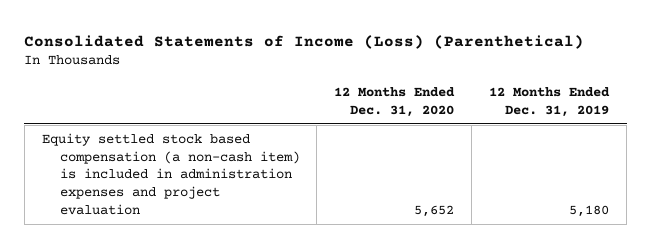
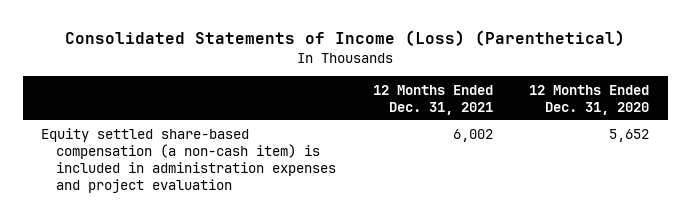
- | 12 Months Ended Dec. 31, 2020 | 12 Months Ended Dec. 31, 2019
+ | 12 Months Ended Dec. 31, 2021 | 12 Months Ended Dec. 31, 2020
- Equity settled stock based compensation (a non-cash item) is included in administration expenses and project evaluation | 5,652 | 5,180
+ Equity settled share-based compensation (a non-cash item) is included in administration expenses and project evaluation | 6,002 | 5,652

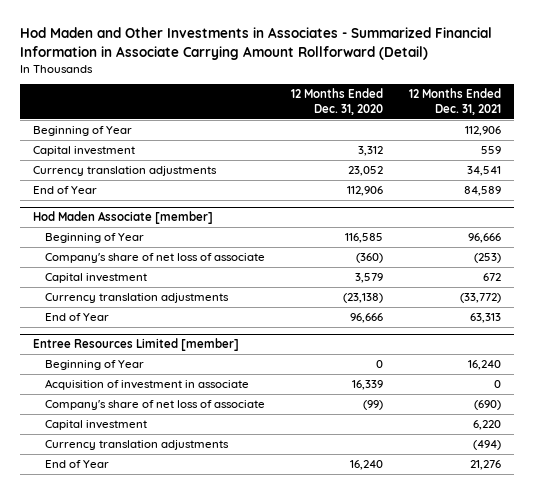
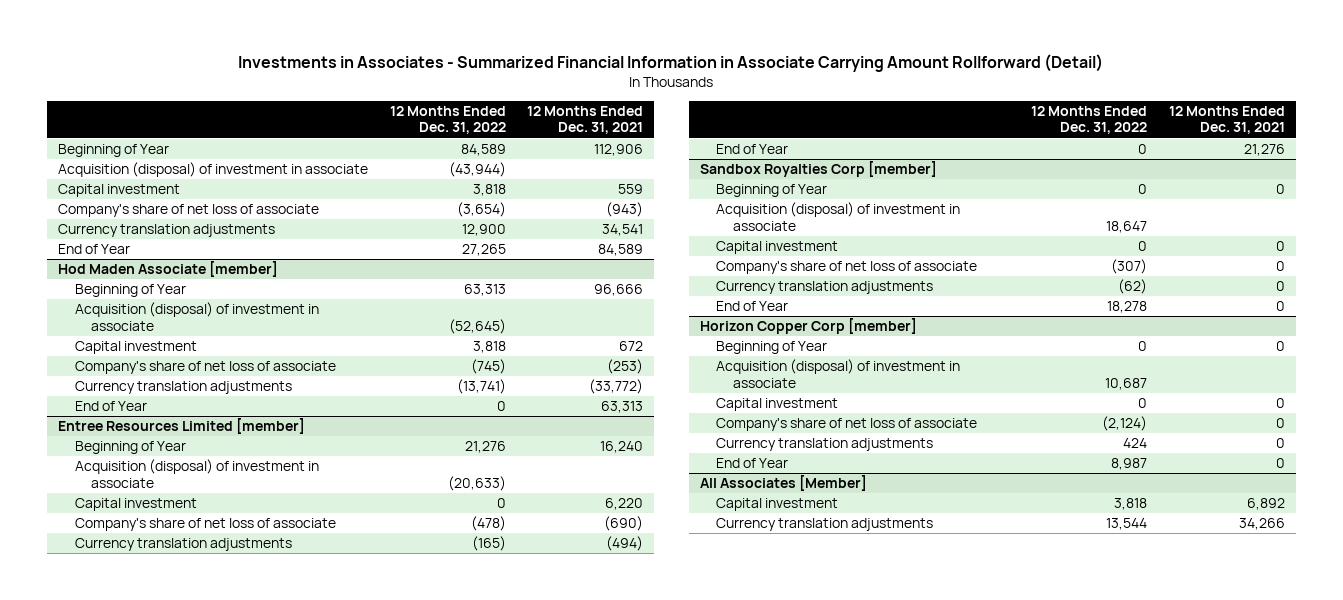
- Hod Maden and Other Investments in Associates - Summarized Financial Information in Associate Carrying Amount Rollforward (Detail)
+ Investments in Associates - Summarized Financial Information in Associate Carrying Amount Rollforward (Detail)
- | 12 Months Ended Dec. 31, 2020 | 12 Months Ended Dec. 31, 2021
+ | 12 Months Ended Dec. 31, 2022 | 12 Months Ended Dec. 31, 2021
+ Acquisition (disposal) of investment in associate | (43,944) |
+ Company's share of net loss of associate | (3,654) | (943)
@ Hod Maden Associate [member]
+ Acquisition (disposal) of investment in associate | (52,645) |
moved down: Company's share of net loss of associate | (745) | (253)
@ Entree Resources Limited [member]
- Acquisition of investment in associate | 16,339 | 0
+ Acquisition (disposal) of investment in associate | (20,633) |
moved down: Company's share of net loss of associate | (478) | (690)
+ Sandbox Royalties Corp [member]
+ Beginning of Year | 0 | 0
+ Acquisition (disposal) of investment in associate | 18,647 |
+ Capital investment | 0 | 0
+ Company's share of net loss of associate | (307) | 0
+ Currency translation adjustments | (62) | 0
+ End of Year | 18,278 | 0
+ Horizon Copper Corp [member]
+ Beginning of Year | 0 | 0
+ Acquisition (disposal) of investment in associate | 10,687 |
+ Capital investment | 0 | 0
+ Company's share of net loss of associate | (2,124) | 0
+ Currency translation adjustments | 424 | 0
+ End of Year | 8,987 | 0
+ All Associates [Member]
+ Capital investment | 3,818 | 6,892
+ Currency translation adjustments | 13,544 | 34,266

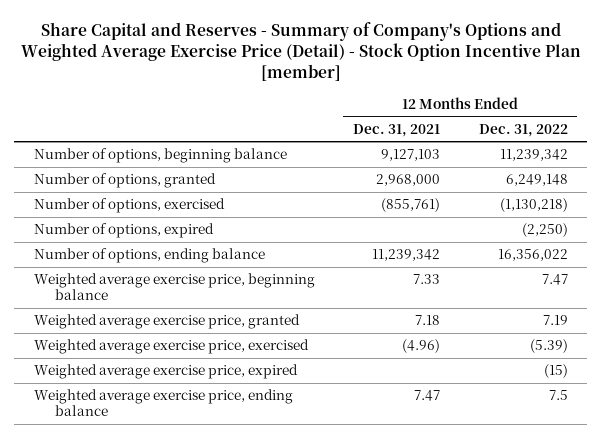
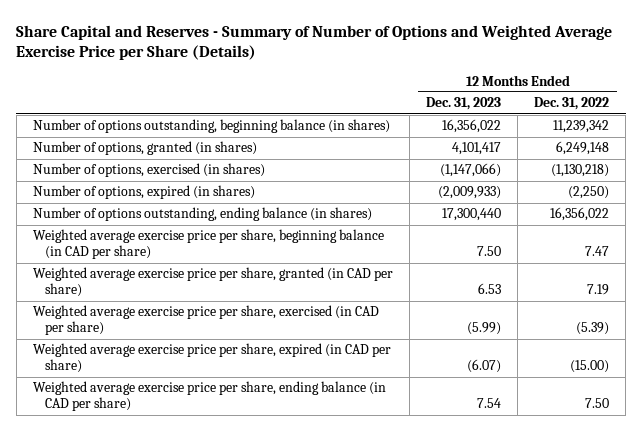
- Share Capital and Reserves - Summary of Company's Options and Weighted Average Exercise Price (Detail) - Stock Option Incentive Plan [member]
+ Share Capital and Reserves - Summary of Number of Options and Weighted Average Exercise Price per Share (Details)
- | 12 Months Ended Dec. 31, 2021 | 12 Months Ended Dec. 31, 2022
+ | 12 Months Ended Dec. 31, 2023 | 12 Months Ended Dec. 31, 2022
- Number of options, beginning balance | 9,127,103 | 11,239,342
- Number of options, granted | 2,968,000 | 6,249,148
- Number of options, exercised | (855,761) | (1,130,218)
- Number of options, expired | | (2,250)
- Number of options, ending balance | 11,239,342 | 16,356,022
- Weighted average exercise price, beginning balance | 7.33 | 7.47
- Weighted average exercise price, granted | 7.18 | 7.19
- Weighted average exercise price, exercised | (4.96) | (5.39)
- Weighted average exercise price, expired | | (15)
- Weighted average exercise price, ending balance | 7.47 | 7.5
+ Number of options outstanding, beginning balance (in shares) | 16,356,022 | 11,239,342
+ Number of options, granted (in shares) | 4,101,417 | 6,249,148
+ Number of options, exercised (in shares) | (1,147,066) | (1,130,218)
+ Number of options, expired (in shares) | (2,009,933) | (2,250)
+ Number of options outstanding, ending balance (in shares) | 17,300,440 | 16,356,022
+ Weighted average exercise price per share, beginning balance (in CAD per share) | 7.50 | 7.47
+ Weighted average exercise price per share, granted (in CAD per share) | 6.53 | 7.19
+ Weighted average exercise price per share, exercised (in CAD per share) | (5.99) | (5.39)
+ Weighted average exercise price per share, expired (in CAD per share) | (6.07) | (15.00)
+ Weighted average exercise price per share, ending balance (in CAD per share) | 7.54 | 7.50

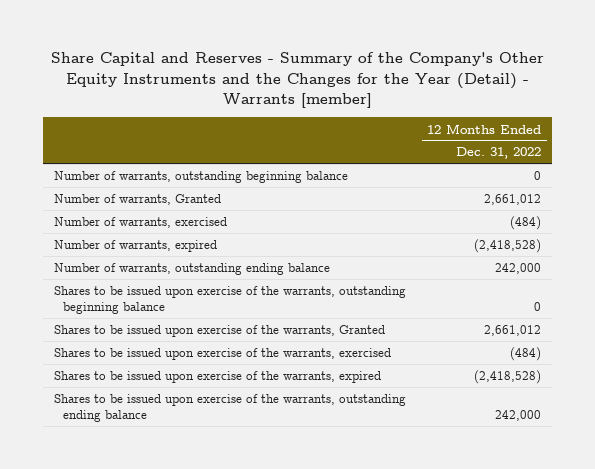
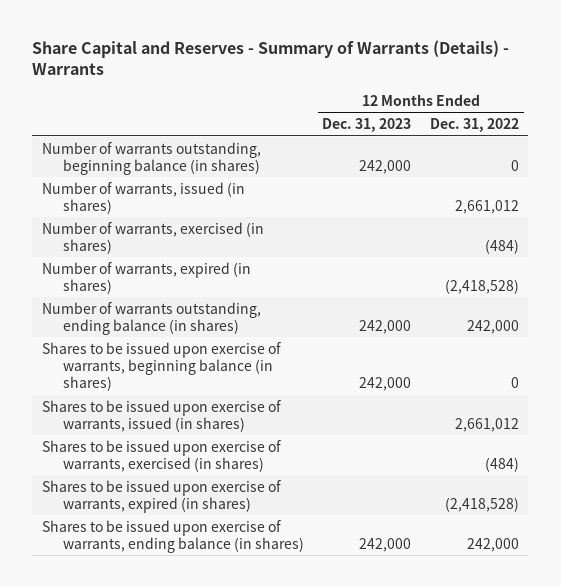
- Share Capital and Reserves - Summary of the Company's Other Equity Instruments and the Changes for the Year (Detail) - Warrants [member]
+ Share Capital and Reserves - Summary of Warrants (Details) - Warrants
- | 12 Months Ended Dec. 31, 2022
+ | 12 Months Ended Dec. 31, 2023 | 12 Months Ended Dec. 31, 2022
- Number of warrants, outstanding beginning balance | 0
- Number of warrants, Granted | 2,661,012
- Number of warrants, exercised | (484)
- Number of warrants, expired | (2,418,528)
- Number of warrants, outstanding ending balance | 242,000
- Shares to be issued upon exercise of the warrants, outstanding beginning balance | 0
- Shares to be issued upon exercise of the warrants, Granted | 2,661,012
- Shares to be issued upon exercise of the warrants, exercised | (484)
- Shares to be issued upon exercise of the warrants, expired | (2,418,528)
- Shares to be issued upon exercise of the warrants, outstanding ending balance | 242,000
+ Number of warrants outstanding, beginning balance (in shares) | 242,000 | 0
+ Number of warrants, issued (in shares) | | 2,661,012
+ Number of warrants, exercised (in shares) | | (484)
+ Number of warrants, expired (in shares) | | (2,418,528)
+ Number of warrants outstanding, ending balance (in shares) | 242,000 | 242,000
+ Shares to be issued upon exercise of warrants, beginning balance (in shares) | 242,000 | 0
+ Shares to be issued upon exercise of warrants, issued (in shares) | | 2,661,012
+ Shares to be issued upon exercise of warrants, exercised (in shares) | | (484)
+ Shares to be issued upon exercise of warrants, expired (in shares) | | (2,418,528)
+ Shares to be issued upon exercise of warrants, ending balance (in shares) | 242,000 | 242,000

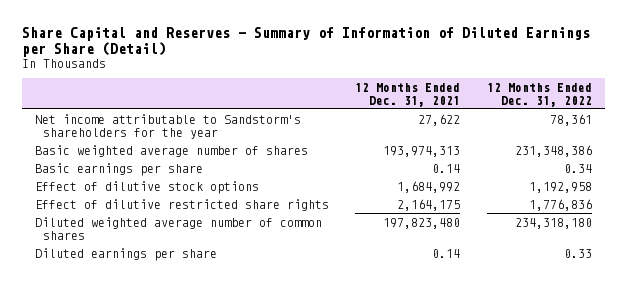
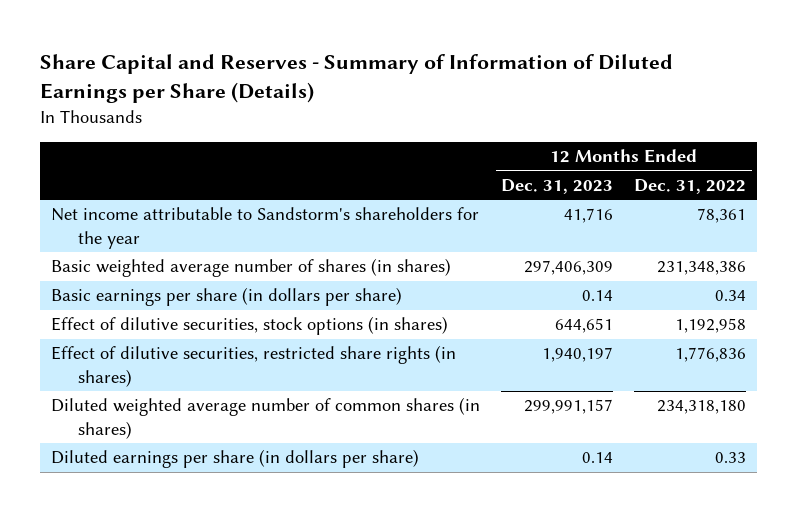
- Share Capital and Reserves - Summary of Information of Diluted Earnings per Share (Detail)
+ Share Capital and Reserves - Summary of Information of Diluted Earnings per Share (Details)
- | 12 Months Ended Dec. 31, 2021 | 12 Months Ended Dec. 31, 2022
+ | 12 Months Ended Dec. 31, 2023 | 12 Months Ended Dec. 31, 2022
- Basic weighted average number of shares | 193,974,313 | 231,348,386
- Basic earnings per share | 0.14 | 0.34
- Effect of dilutive stock options | 1,684,992 | 1,192,958
- Effect of dilutive restricted share rights | 2,164,175 | 1,776,836
- Diluted weighted average number of common shares | 197,823,480 | 234,318,180
- Diluted earnings per share | 0.14 | 0.33
+ Basic weighted average number of shares (in shares) | 297,406,309 | 231,348,386
+ Basic earnings per share (in dollars per share) | 0.14 | 0.34
+ Effect of dilutive securities, stock options (in shares) | 644,651 | 1,192,958
+ Effect of dilutive securities, restricted share rights (in shares) | 1,940,197 | 1,776,836
+ Diluted weighted average number of common shares (in shares) | 299,991,157 | 234,318,180
+ Diluted earnings per share (in dollars per share) | 0.14 | 0.33

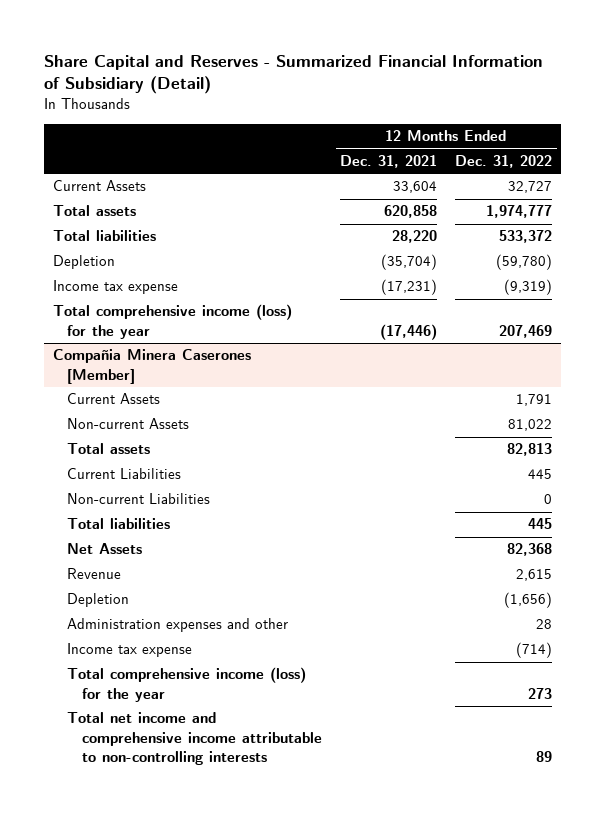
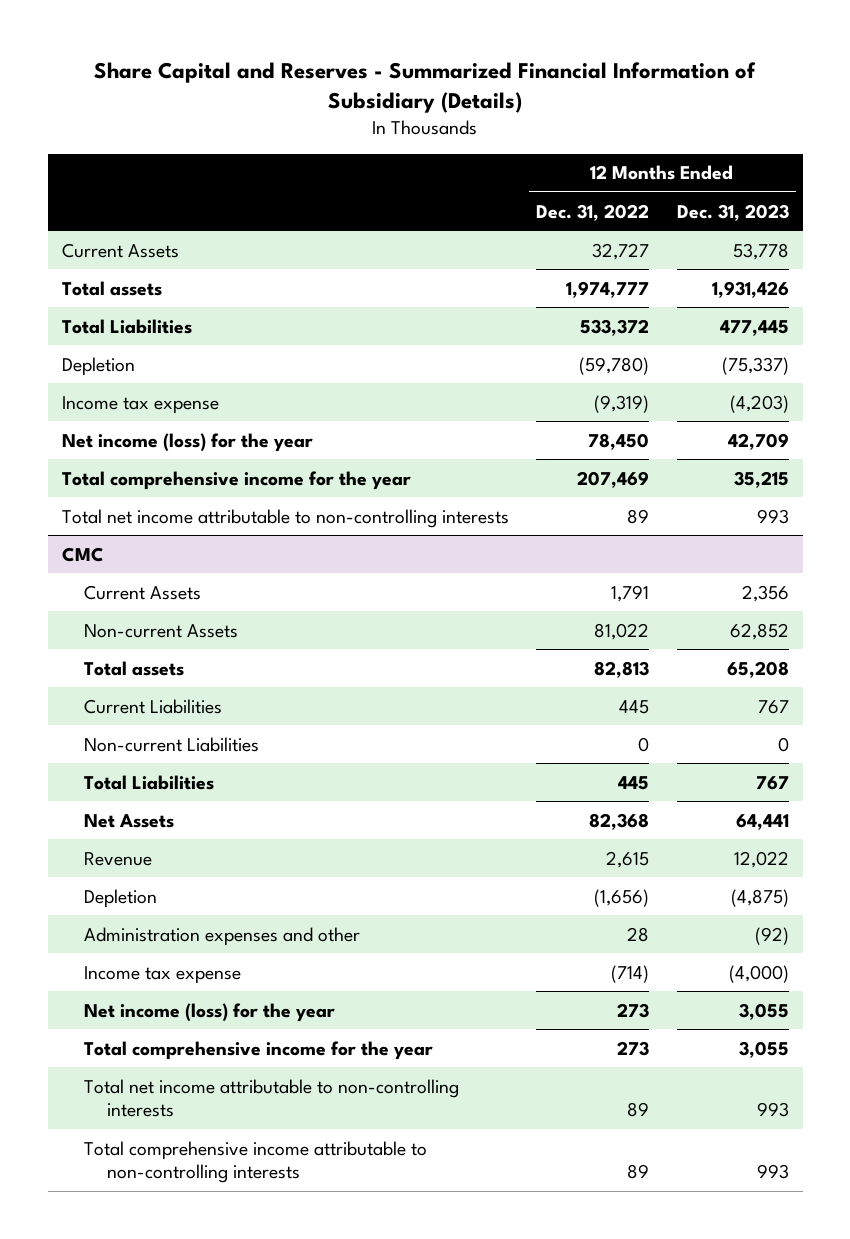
- Share Capital and Reserves - Summarized Financial Information of Subsidiary (Detail)
+ Share Capital and Reserves - Summarized Financial Information of Subsidiary (Details)
- | 12 Months Ended Dec. 31, 2021 | 12 Months Ended Dec. 31, 2022
+ | 12 Months Ended Dec. 31, 2022 | 12 Months Ended Dec. 31, 2023
- Total liabilities | 28,220 | 533,372
+ Total Liabilities | 533,372 | 477,445
- Total comprehensive income (loss) for the year | (17,446) | 207,469
- Compañia Minera Caserones [Member]
+ Net income (loss) for the year | 78,450 | 42,709
+ Total comprehensive income for the year | 207,469 | 35,215
+ Total net income attributable to non-controlling interests | 89 | 993
+ CMC
- Total liabilities | | 445
+ Total Liabilities | 445 | 767
- Total comprehensive income (loss) for the year | | 273
- Total net income and comprehensive income attributable to non-controlling interests | | 89
+ Net income (loss) for the year | 273 | 3,055
+ Total comprehensive income for the year | 273 | 3,055
+ Total net income attributable to non-controlling interests | 89 | 993
+ Total comprehensive income attributable to non-controlling interests | 89 | 993

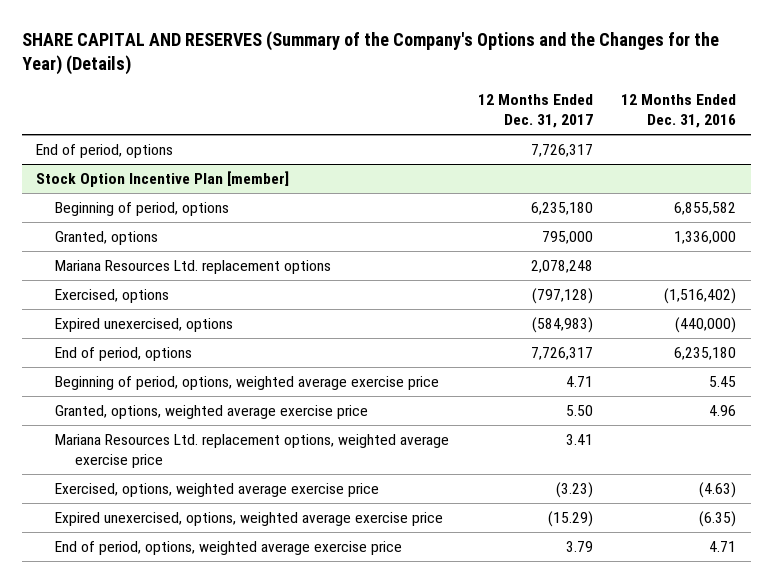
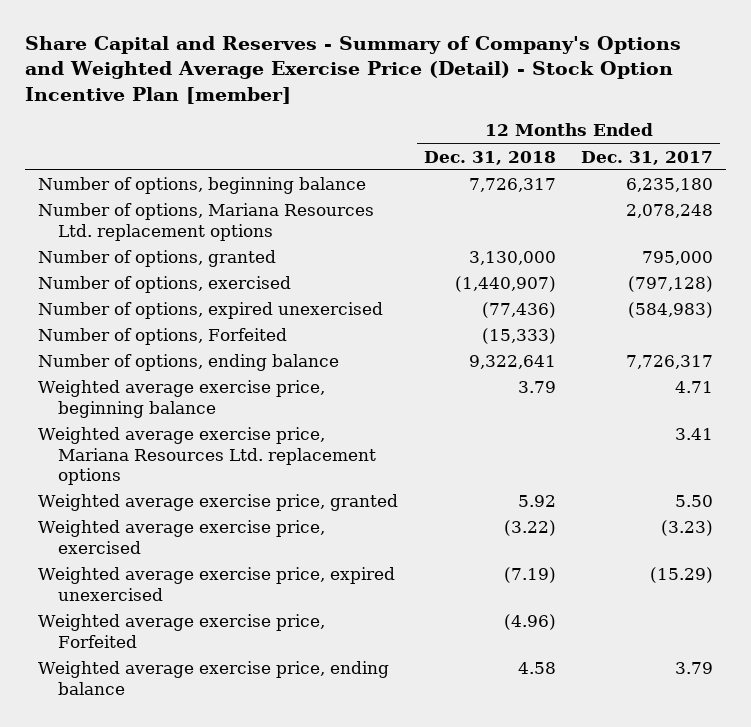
- SHARE CAPITAL AND RESERVES (Summary of the Company's Options and the Changes for the Year) (Details)
+ Share Capital and Reserves - Summary of Company's Options and Weighted Average Exercise Price (Detail) - Stock Option Incentive Plan [member]
- | 12 Months Ended Dec. 31, 2017 | 12 Months Ended Dec. 31, 2016
+ | 12 Months Ended Dec. 31, 2018 | 12 Months Ended Dec. 31, 2017
- End of period, options | 7,726,317 |
- Stock Option Incentive Plan [member]
- Beginning of period, options | 6,235,180 | 6,855,582
- Granted, options | 795,000 | 1,336,000
- Mariana Resources Ltd. replacement options | 2,078,248 |
- Exercised, options | (797,128) | (1,516,402)
- Expired unexercised, options | (584,983) | (440,000)
- End of period, options | 7,726,317 | 6,235,180
- Beginning of period, options, weighted average exercise price | 4.71 | 5.45
- Granted, options, weighted average exercise price | 5.50 | 4.96
- Mariana Resources Ltd. replacement options, weighted average exercise price | 3.41 |
- Exercised, options, weighted average exercise price | (3.23) | (4.63)
- Expired unexercised, options, weighted average exercise price | (15.29) | (6.35)
- End of period, options, weighted average exercise price | 3.79 | 4.71
+ Number of options, beginning balance | 7,726,317 | 6,235,180
+ Number of options, Mariana Resources Ltd. replacement options | | 2,078,248
+ Number of options, granted | 3,130,000 | 795,000
+ Number of options, exercised | (1,440,907) | (797,128)
+ Number of options, expired unexercised | (77,436) | (584,983)
+ Number of options, Forfeited | (15,333) |
+ Number of options, ending balance | 9,322,641 | 7,726,317
+ Weighted average exercise price, beginning balance | 3.79 | 4.71
+ Weighted average exercise price, Mariana Resources Ltd. replacement options | | 3.41
+ Weighted average exercise price, granted | 5.92 | 5.50
+ Weighted average exercise price, exercised | (3.22) | (3.23)
+ Weighted average exercise price, expired unexercised | (7.19) | (15.29)
+ Weighted average exercise price, Forfeited | (4.96) |
+ Weighted average exercise price, ending balance | 4.58 | 3.79

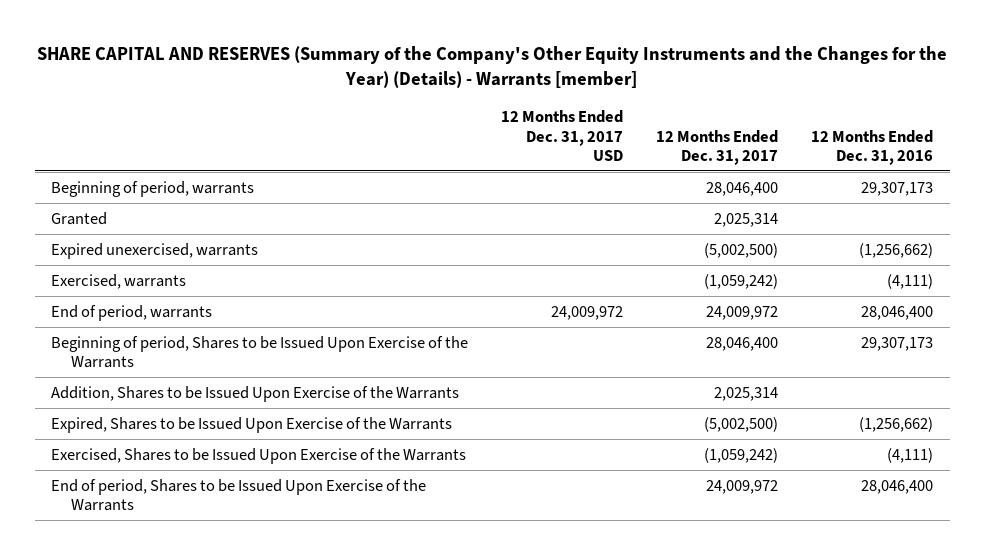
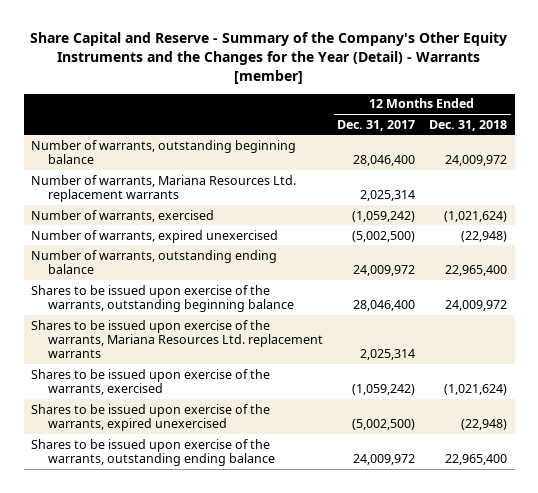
- SHARE CAPITAL AND RESERVES (Summary of the Company's Other Equity Instruments and the Changes for the Year) (Details) - Warrants [member]
+ Share Capital and Reserve - Summary of the Company's Other Equity Instruments and the Changes for the Year (Detail) - Warrants [member]
- | 12 Months Ended Dec. 31, 2017 USD | 12 Months Ended Dec. 31, 2017 | 12 Months Ended Dec. 31, 2016
+ | 12 Months Ended Dec. 31, 2017 | 12 Months Ended Dec. 31, 2018
- Beginning of period, warrants | | 28,046,400 | 29,307,173
- Granted | | 2,025,314 |
- Expired unexercised, warrants | | (5,002,500) | (1,256,662)
- Exercised, warrants | | (1,059,242) | (4,111)
- End of period, warrants | 24,009,972 | 24,009,972 | 28,046,400
- Beginning of period, Shares to be Issued Upon Exercise of the Warrants | | 28,046,400 | 29,307,173
- Addition, Shares to be Issued Upon Exercise of the Warrants | | 2,025,314 |
- Expired, Shares to be Issued Upon Exercise of the Warrants | | (5,002,500) | (1,256,662)
- Exercised, Shares to be Issued Upon Exercise of the Warrants | | (1,059,242) | (4,111)
- End of period, Shares to be Issued Upon Exercise of the Warrants | | 24,009,972 | 28,046,400
+ Number of warrants, outstanding beginning balance | 28,046,400 | 24,009,972
+ Number of warrants, Mariana Resources Ltd. replacement warrants | 2,025,314 |
+ Number of warrants, exercised | (1,059,242) | (1,021,624)
+ Number of warrants, expired unexercised | (5,002,500) | (22,948)
+ Number of warrants, outstanding ending balance | 24,009,972 | 22,965,400
+ Shares to be issued upon exercise of the warrants, outstanding beginning balance | 28,046,400 | 24,009,972
+ Shares to be issued upon exercise of the warrants, Mariana Resources Ltd. replacement warrants | 2,025,314 |
+ Shares to be issued upon exercise of the warrants, exercised | (1,059,242) | (1,021,624)
+ Shares to be issued upon exercise of the warrants, expired unexercised | (5,002,500) | (22,948)
+ Shares to be issued upon exercise of the warrants, outstanding ending balance | 24,009,972 | 22,965,400

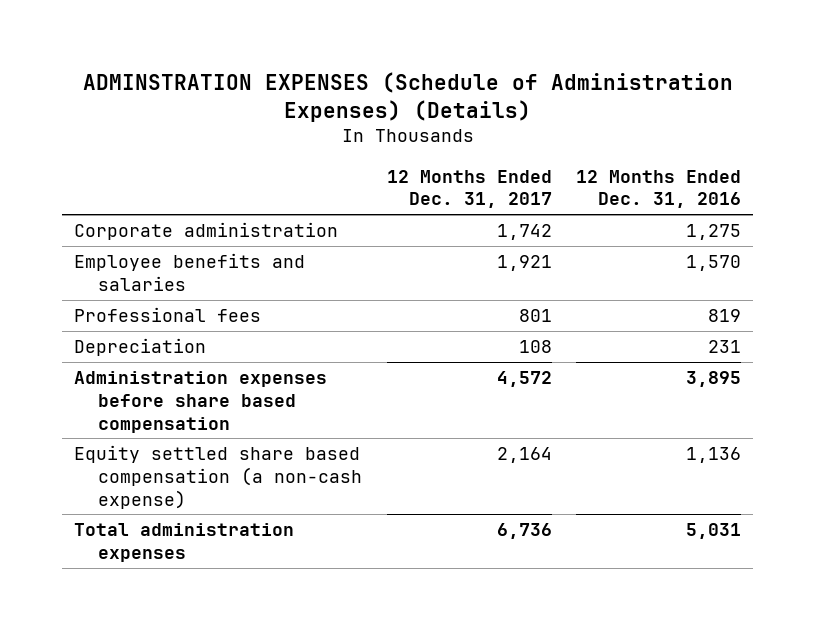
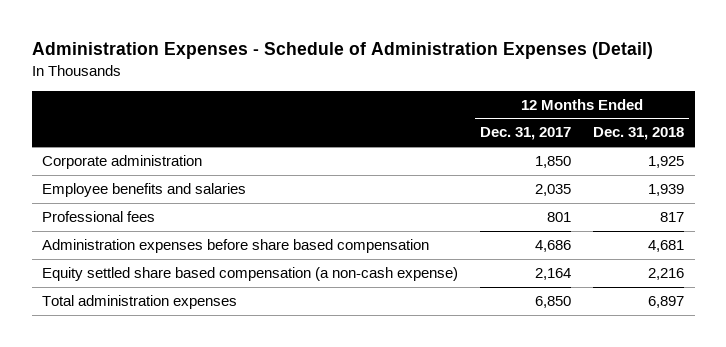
- ADMINSTRATION EXPENSES (Schedule of Administration Expenses) (Details)
+ Administration Expenses - Schedule of Administration Expenses (Detail)
- | 12 Months Ended Dec. 31, 2017 | 12 Months Ended Dec. 31, 2016
+ | 12 Months Ended Dec. 31, 2017 | 12 Months Ended Dec. 31, 2018
- Corporate administration | 1,742 | 1,275
- Employee benefits and salaries | 1,921 | 1,570
+ Corporate administration | 1,850 | 1,925
+ Employee benefits and salaries | 2,035 | 1,939
- Depreciation | 108 | 231
- Administration expenses before share based compensation | 4,572 | 3,895
+ Administration expenses before share based compensation | 4,686 | 4,681
- Total administration expenses | 6,736 | 5,031
+ Total administration expenses | 6,850 | 6,897

